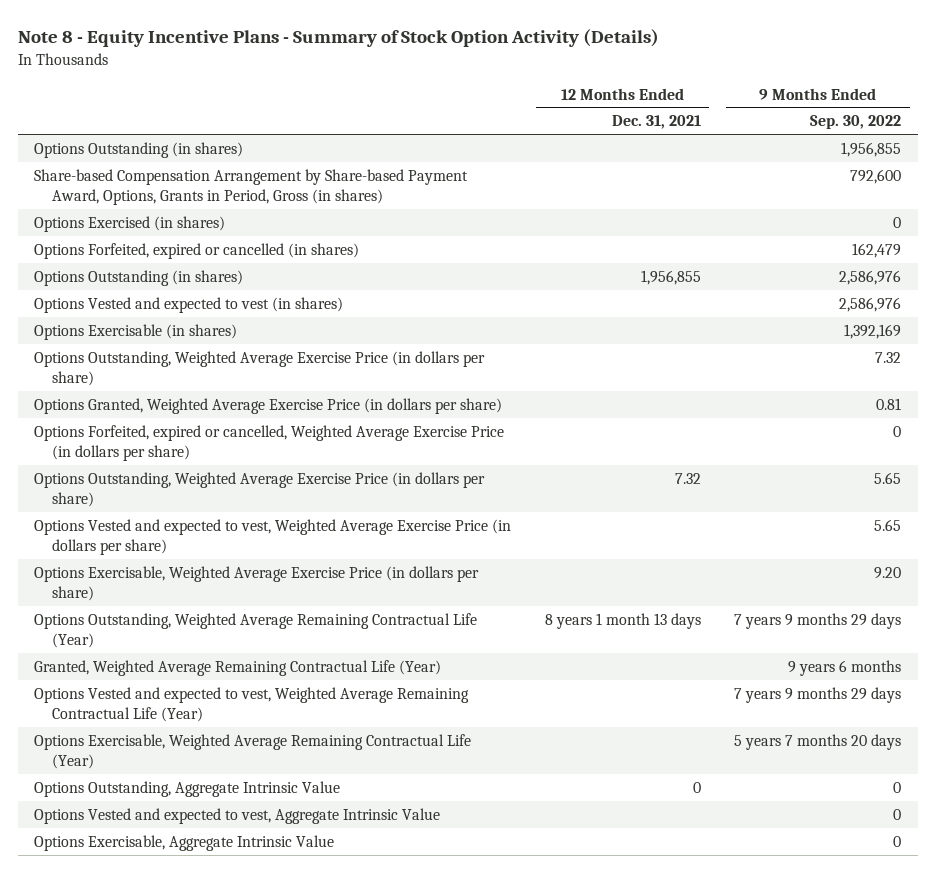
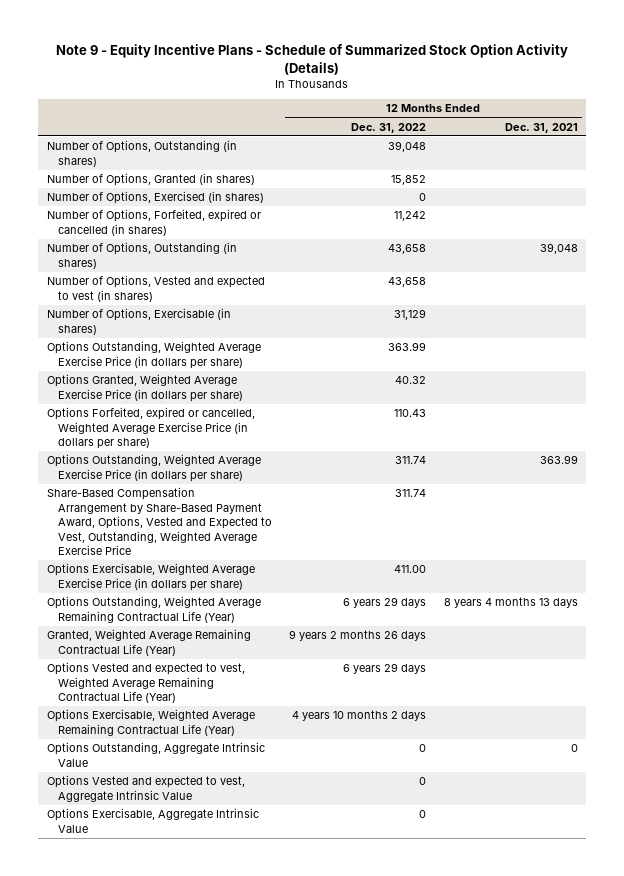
- Note 8 - Equity Incentive Plans - Summary of Stock Option Activity (Details)
+ Note 9 - Equity Incentive Plans - Schedule of Summarized Stock Option Activity (Details)
- | 12 Months Ended Dec. 31, 2021 | 9 Months Ended Sep. 30, 2022
+ | 12 Months Ended Dec. 31, 2022 | 12 Months Ended Dec. 31, 2021
- Options Outstanding (in shares) | | 1,956,855
- Share-based Compensation Arrangement by Share-based Payment Award, Options, Grants in Period, Gross (in shares) | | 792,600
- Options Exercised (in shares) | | 0
- Options Forfeited, expired or cancelled (in shares) | | 162,479
- Options Outstanding (in shares) | 1,956,855 | 2,586,976
- Options Vested and expected to vest (in shares) | | 2,586,976
- Options Exercisable (in shares) | | 1,392,169
+ Number of Options, Outstanding (in shares) | 39,048 |
+ Number of Options, Granted (in shares) | 15,852 |
+ Number of Options, Exercised (in shares) | 0 |
+ Number of Options, Forfeited, expired or cancelled (in shares) | 11,242 |
+ Number of Options, Outstanding (in shares) | 43,658 | 39,048
+ Number of Options, Vested and expected to vest (in shares) | 43,658 |
+ Number of Options, Exercisable (in shares) | 31,129 |
- Options Outstanding, Weighted Average Exercise Price (in dollars per share) | 7.32 | 5.65
- Options Vested and expected to vest, Weighted Average Exercise Price (in dollars per share) | | 5.65
+ Options Outstanding, Weighted Average Exercise Price (in dollars per share) | 311.74 | 363.99
+ Share-Based Compensation Arrangement by Share-Based Payment Award, Options, Vested and Expected to Vest, Outstanding, Weighted Average Exercise Price | 311.74 |
- Options Outstanding, Weighted Average Remaining Contractual Life (Year) | 8 years 1 month 13 days | 7 years 9 months 29 days
+ Options Outstanding, Weighted Average Remaining Contractual Life (Year) | 6 years 29 days | 8 years 4 months 13 days

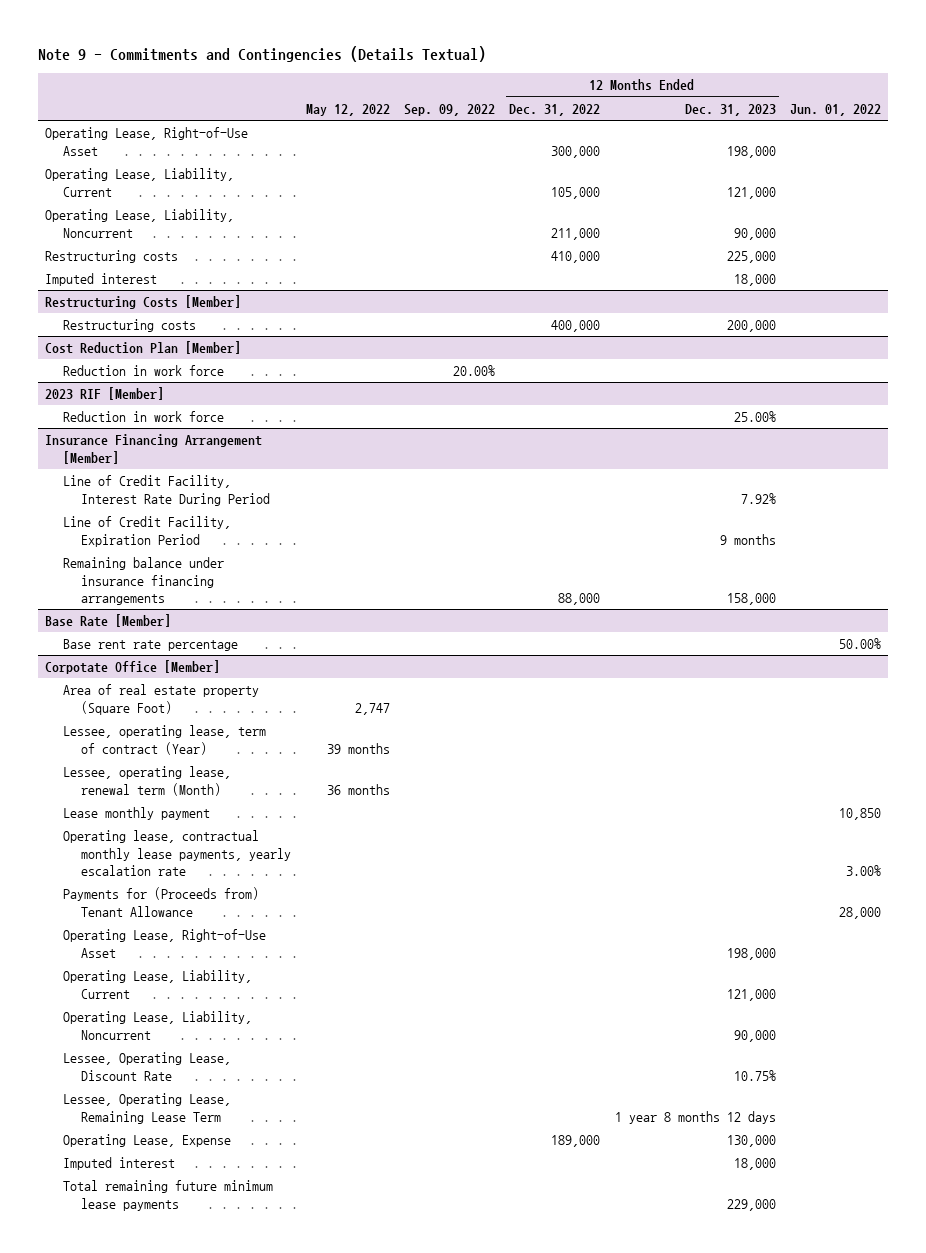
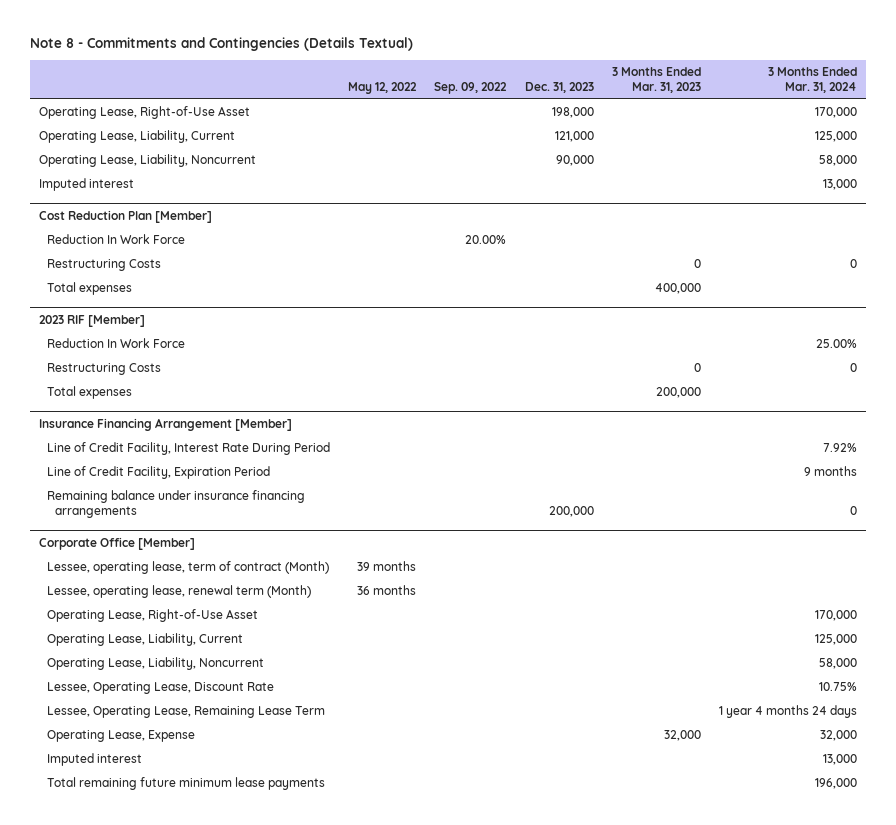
- Note 9 - Commitments and Contingencies (Details Textual)
+ Note 8 - Commitments and Contingencies (Details Textual)
- | May 12, 2022 | Sep. 09, 2022 | 12 Months Ended Dec. 31, 2022 | 12 Months Ended Dec. 31, 2023 | Jun. 01, 2022
+ | May 12, 2022 | Sep. 09, 2022 | Dec. 31, 2023 | 3 Months Ended Mar. 31, 2023 | 3 Months Ended Mar. 31, 2024
- Restructuring costs | | | 410,000 | 225,000 |
- Restructuring Costs [Member]
- Restructuring costs | | | 400,000 | 200,000 |
@ Cost Reduction Plan [Member]
- Reduction in work force | | 20.00% | | |
+ Reduction In Work Force | | 20.00% | | |
+ Restructuring Costs | | | | 0 | 0
+ Total expenses | | | | 400,000 |
@ 2023 RIF [Member]
- Reduction in work force | | | | 25.00% |
+ Reduction In Work Force | | | | | 25.00%
+ Restructuring Costs | | | | 0 | 0
+ Total expenses | | | | 200,000 |
- Base Rate [Member]
- Base rent rate percentage | | | | | 50.00%
- Corpotate Office [Member]
- Area of real estate property (Square Foot) | 2,747 | | | |
- Lessee, operating lease, term of contract (Year) | 39 months | | | |
+ Corporate Office [Member]
+ Lessee, operating lease, term of contract (Month) | 39 months | | | |
- Lease monthly payment | | | | | 10,850
- Operating lease, contractual monthly lease payments, yearly escalation rate | | | | | 3.00%
- Payments for (Proceeds from) Tenant Allowance | | | | | 28,000

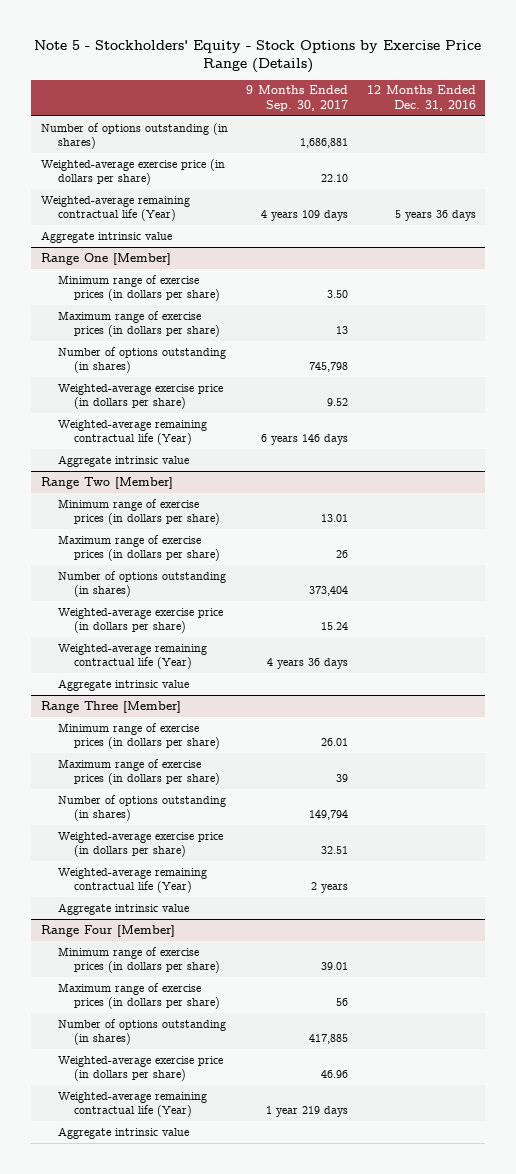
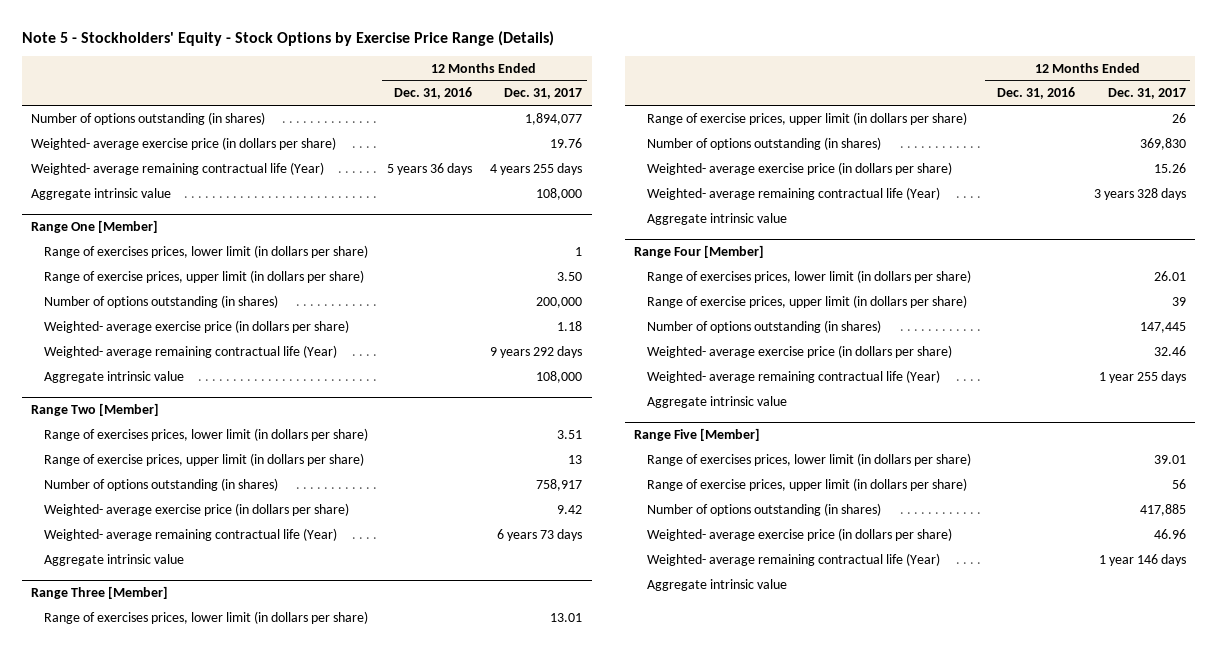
- | 9 Months Ended Sep. 30, 2017 | 12 Months Ended Dec. 31, 2016
+ | 12 Months Ended Dec. 31, 2016 | 12 Months Ended Dec. 31, 2017
- Weighted-average exercise price (in dollars per share) | 22.10 |
- Weighted-average remaining contractual life (Year) | 4 years 109 days | 5 years 36 days
+ Weighted- average exercise price (in dollars per share) | | 19.76
+ Weighted- average remaining contractual life (Year) | 5 years 36 days | 4 years 255 days
@ Range One [Member]
- Minimum range of exercise prices (in dollars per share) | 3.50 |
- Maximum range of exercise prices (in dollars per share) | 13 |
+ Range of exercises prices, lower limit (in dollars per share) | | 1
+ Range of exercise prices, upper limit (in dollars per share) | | 3.50
- Weighted-average exercise price (in dollars per share) | 9.52 |
- Weighted-average remaining contractual life (Year) | 6 years 146 days |
+ Weighted- average exercise price (in dollars per share) | | 1.18
+ Weighted- average remaining contractual life (Year) | | 9 years 292 days
@ Range Two [Member]
- Minimum range of exercise prices (in dollars per share) | 13.01 |
- Maximum range of exercise prices (in dollars per share) | 26 |
+ Range of exercises prices, lower limit (in dollars per share) | | 3.51
+ Range of exercise prices, upper limit (in dollars per share) | | 13
- Weighted-average exercise price (in dollars per share) | 15.24 |
- Weighted-average remaining contractual life (Year) | 4 years 36 days |
+ Weighted- average exercise price (in dollars per share) | | 9.42
+ Weighted- average remaining contractual life (Year) | | 6 years 73 days
@ Range Three [Member]
- Minimum range of exercise prices (in dollars per share) | 26.01 |
- Maximum range of exercise prices (in dollars per share) | 39 |
+ Range of exercises prices, lower limit (in dollars per share) | | 13.01
+ Range of exercise prices, upper limit (in dollars per share) | | 26
- Weighted-average exercise price (in dollars per share) | 32.51 |
- Weighted-average remaining contractual life (Year) | 2 years |
+ Weighted- average exercise price (in dollars per share) | | 15.26
+ Weighted- average remaining contractual life (Year) | | 3 years 328 days
@ Range Four [Member]
- Minimum range of exercise prices (in dollars per share) | 39.01 |
- Maximum range of exercise prices (in dollars per share) | 56 |
+ Range of exercises prices, lower limit (in dollars per share) | | 26.01
+ Range of exercise prices, upper limit (in dollars per share) | | 39
- Weighted-average exercise price (in dollars per share) | 46.96 |
- Weighted-average remaining contractual life (Year) | 1 year 219 days |
+ Weighted- average exercise price (in dollars per share) | | 32.46
+ Weighted- average remaining contractual life (Year) | | 1 year 255 days
+ Range Five [Member]
+ Range of exercises prices, lower limit (in dollars per share) | | 39.01
+ Range of exercise prices, upper limit (in dollars per share) | | 56
+ Number of options outstanding (in shares) | | 417,885
+ Weighted- average exercise price (in dollars per share) | | 46.96
+ Weighted- average remaining contractual life (Year) | | 1 year 146 days
+ Aggregate intrinsic value

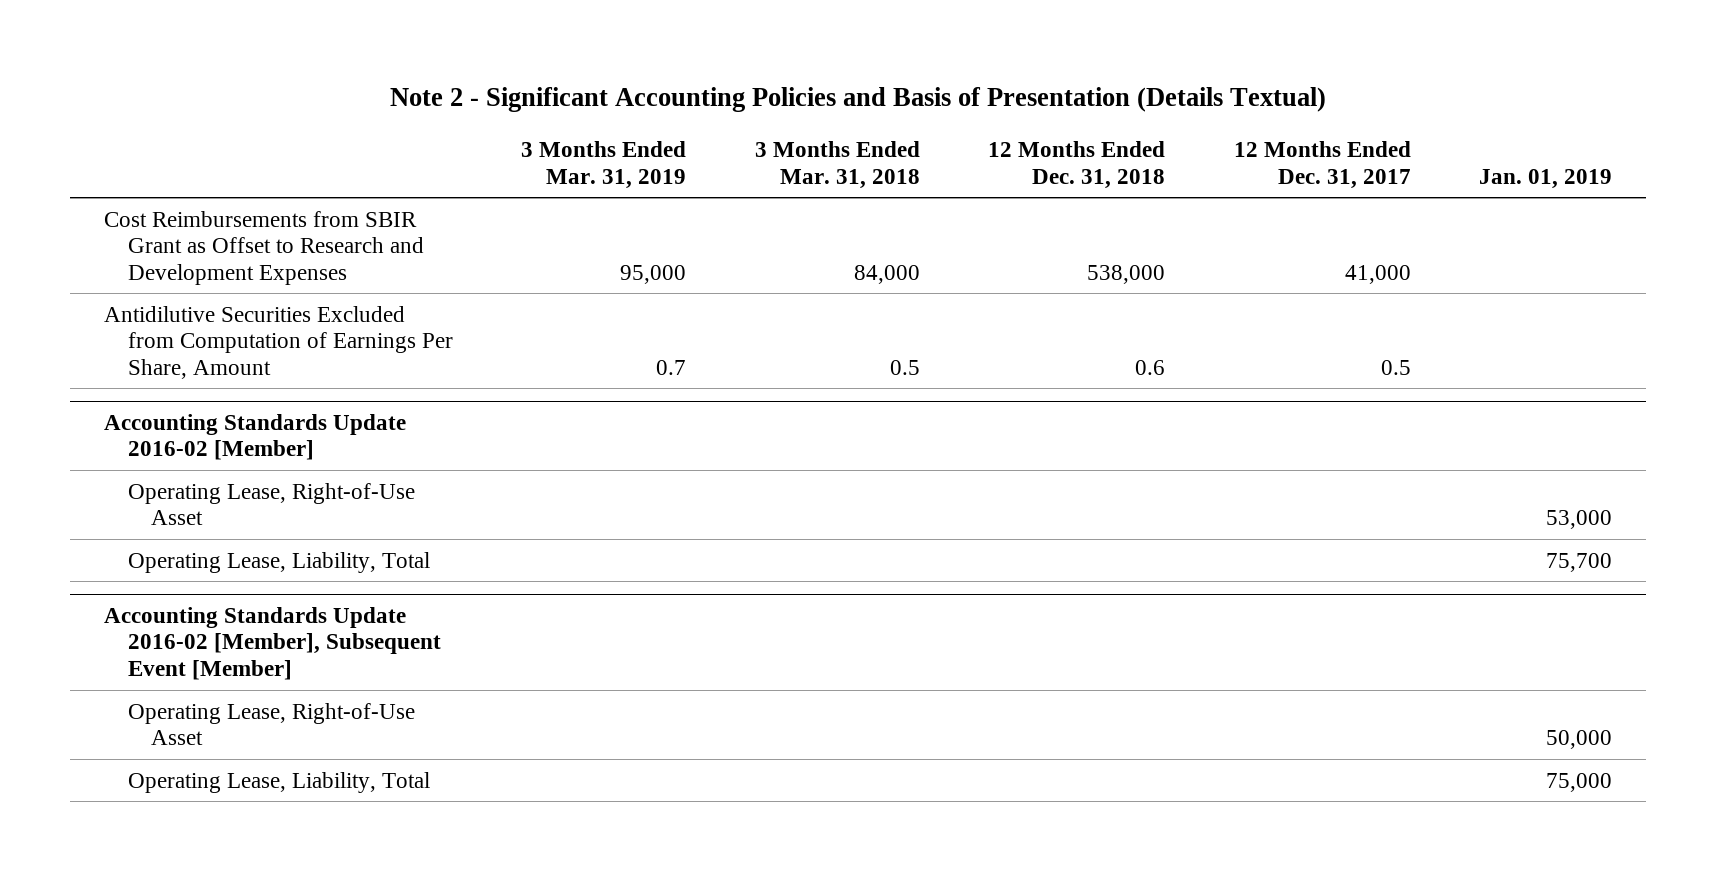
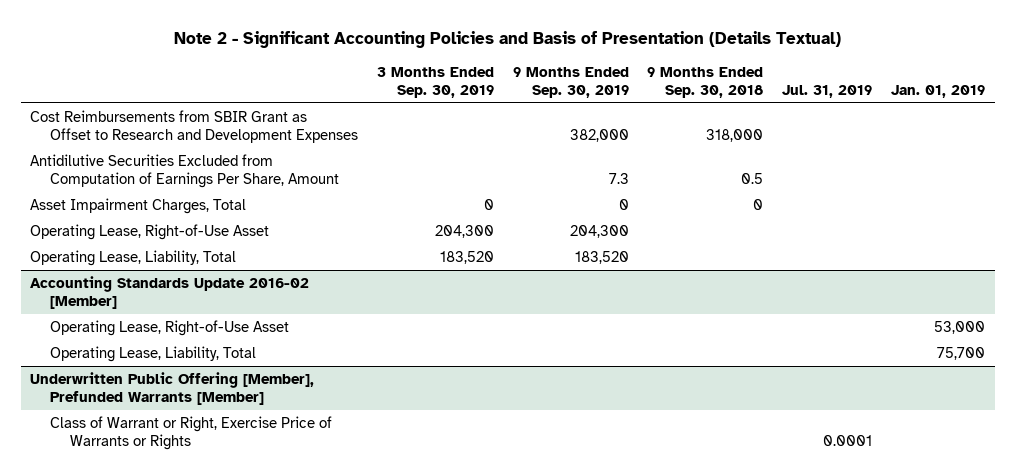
- | 3 Months Ended Mar. 31, 2019 | 3 Months Ended Mar. 31, 2018 | 12 Months Ended Dec. 31, 2018 | 12 Months Ended Dec. 31, 2017 | Jan. 01, 2019
+ | 3 Months Ended Sep. 30, 2019 | 9 Months Ended Sep. 30, 2019 | 9 Months Ended Sep. 30, 2018 | Jul. 31, 2019 | Jan. 01, 2019
+ Asset Impairment Charges, Total | 0 | 0 | 0 | |
+ Operating Lease, Right-of-Use Asset | 204,300 | 204,300 | | |
+ Operating Lease, Liability, Total | 183,520 | 183,520 | | |
- Accounting Standards Update 2016-02 [Member], Subsequent Event [Member]
- Operating Lease, Right-of-Use Asset | | | | | 50,000
- Operating Lease, Liability, Total | | | | | 75,000
+ Underwritten Public Offering [Member], Prefunded Warrants [Member]
+ Class of Warrant or Right, Exercise Price of Warrants or Rights | | | | 0.0001 |

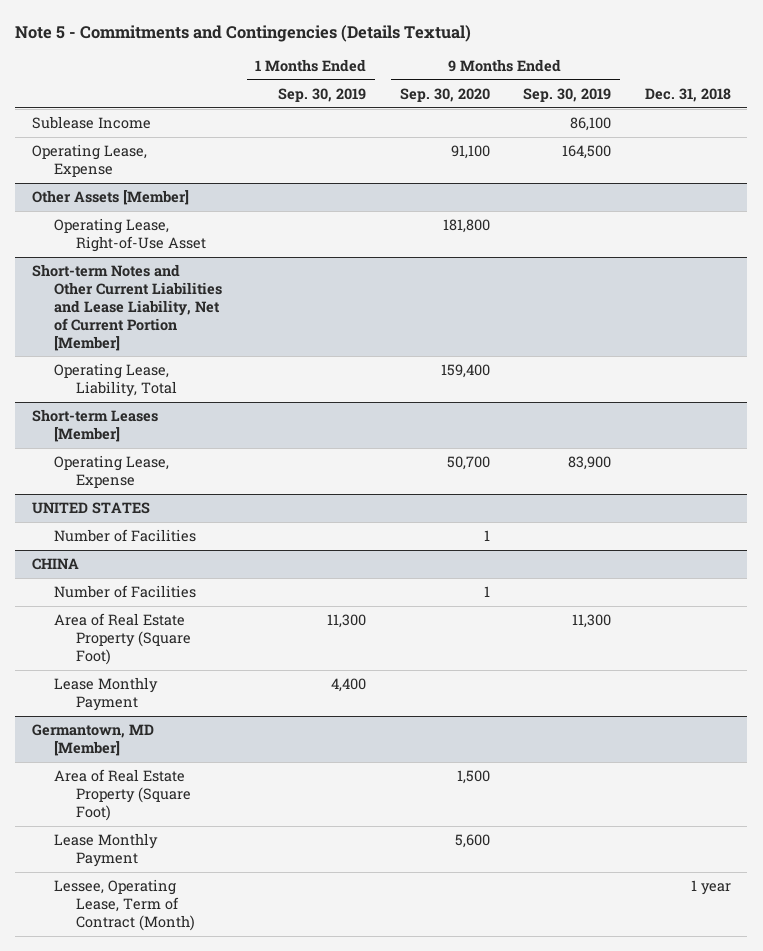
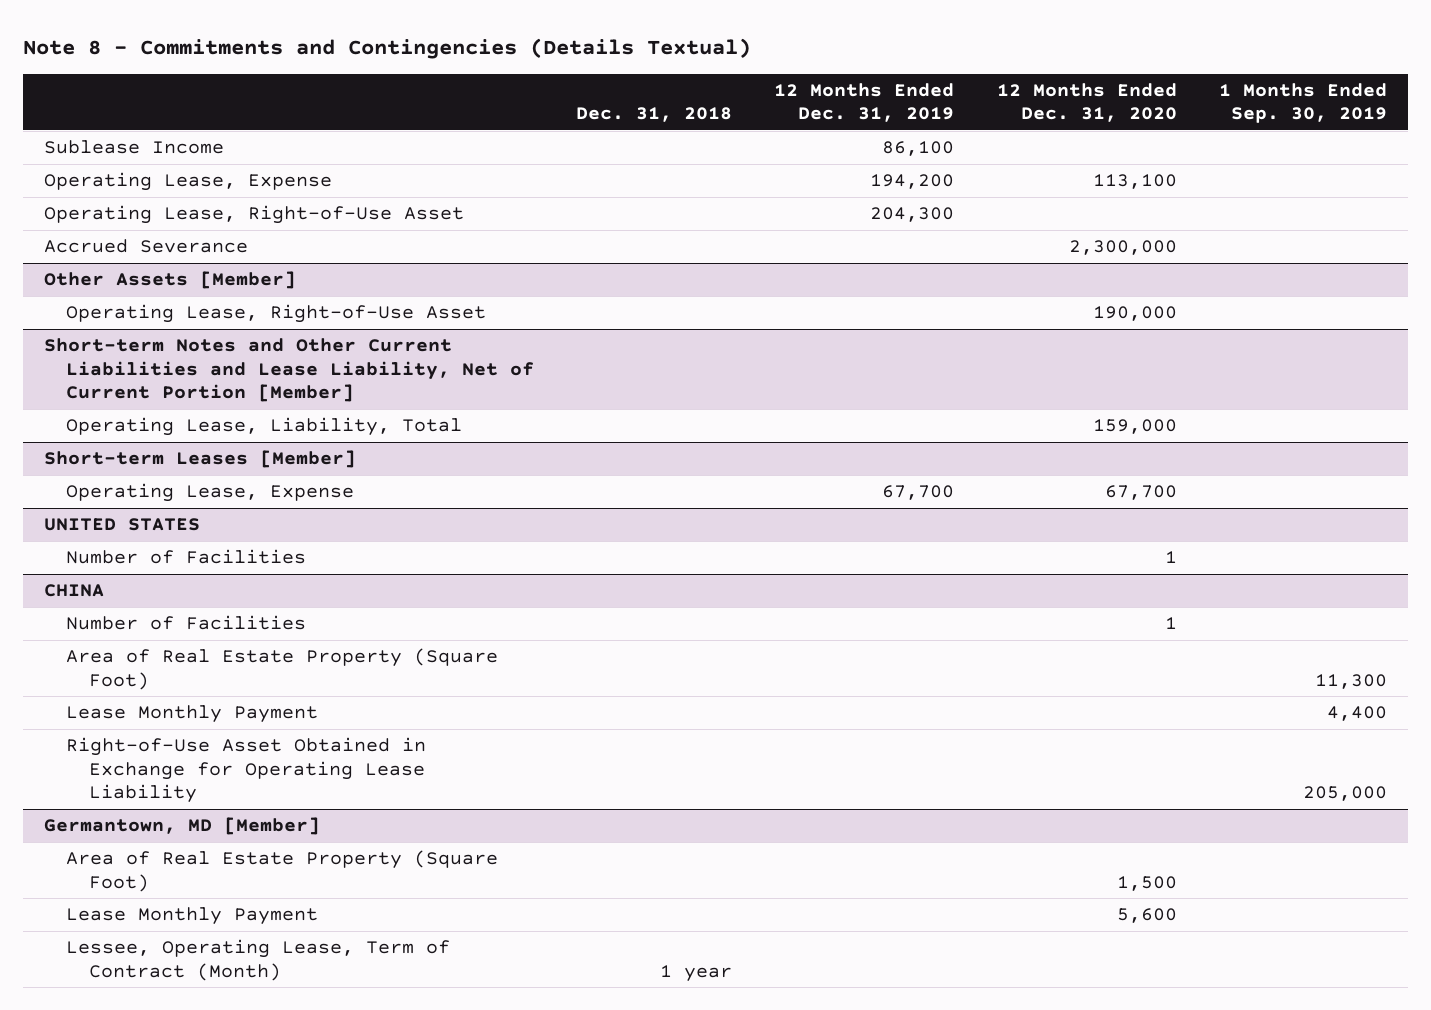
- Note 5 - Commitments and Contingencies (Details Textual)
+ Note 8 - Commitments and Contingencies (Details Textual)
- | 1 Months Ended Sep. 30, 2019 | 9 Months Ended Sep. 30, 2020 | 9 Months Ended Sep. 30, 2019 | Dec. 31, 2018
+ | Dec. 31, 2018 | 12 Months Ended Dec. 31, 2019 | 12 Months Ended Dec. 31, 2020 | 1 Months Ended Sep. 30, 2019
+ Operating Lease, Right-of-Use Asset | | 204,300 | |
+ Accrued Severance | | | 2,300,000 |
@ CHINA
+ Right-of-Use Asset Obtained in Exchange for Operating Lease Liability | | | | 205,000

